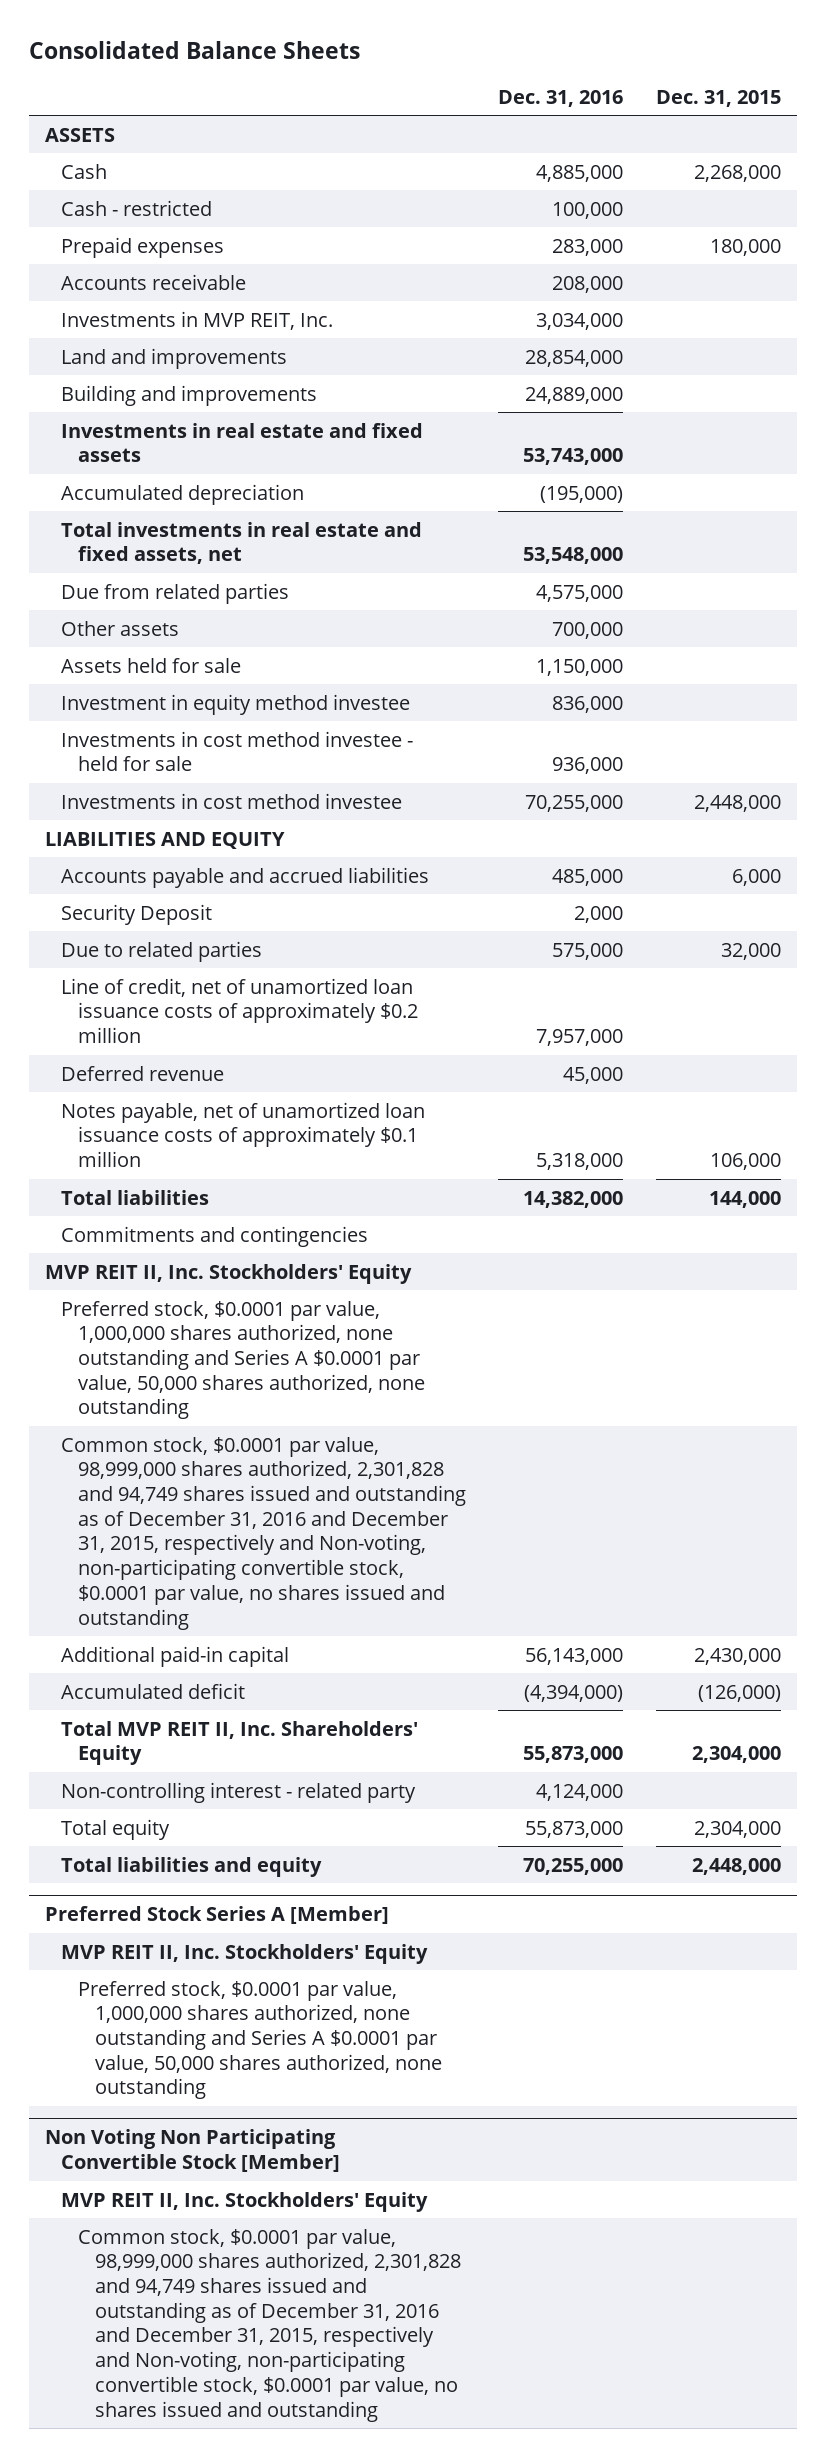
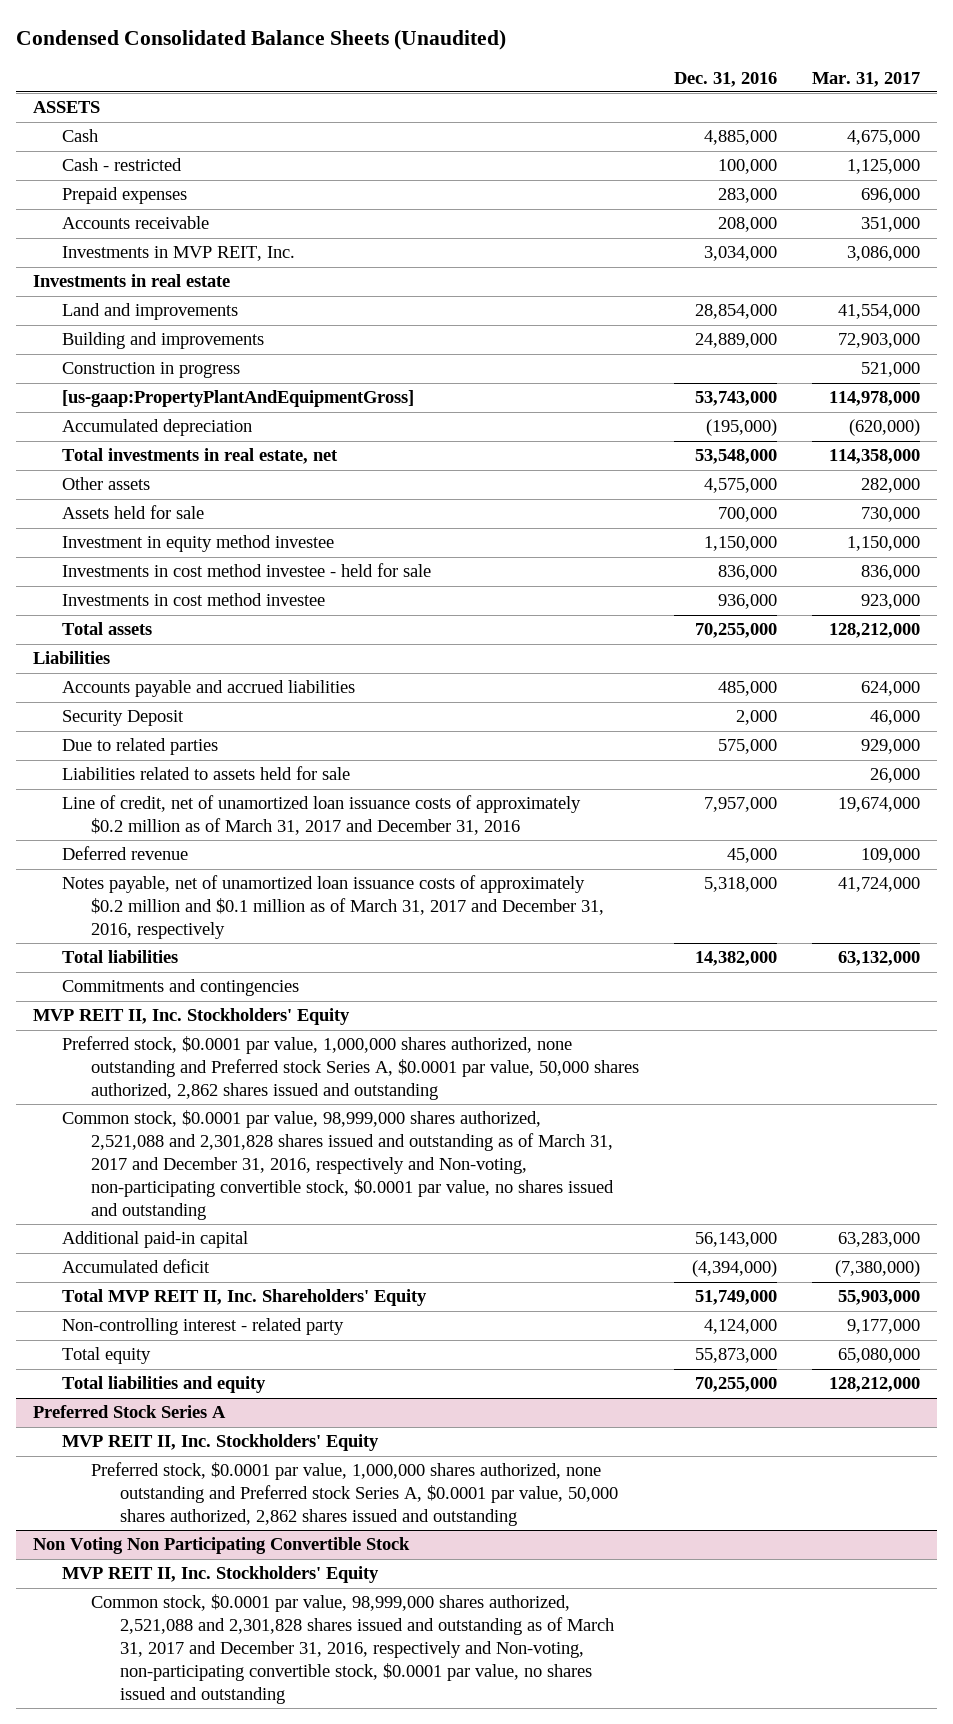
- Consolidated Balance Sheets
+ Condensed Consolidated Balance Sheets (Unaudited)
- | Dec. 31, 2016 | Dec. 31, 2015
+ | Dec. 31, 2016 | Mar. 31, 2017
+ Investments in real estate
- Investments in real estate and fixed assets | 53,743,000 |
+ Construction in progress | | 521,000
+ [us-gaap:PropertyPlantAndEquipmentGross] | 53,743,000 | 114,978,000
- Total investments in real estate and fixed assets, net | 53,548,000 |
- Due from related parties | 4,575,000 |
- Other assets | 700,000 |
- Assets held for sale | 1,150,000 |
- Investment in equity method investee | 836,000 |
- Investments in cost method investee - held for sale | 936,000 |
- Investments in cost method investee | 70,255,000 | 2,448,000
- LIABILITIES AND EQUITY
+ Total investments in real estate, net | 53,548,000 | 114,358,000
+ Other assets | 4,575,000 | 282,000
+ Assets held for sale | 700,000 | 730,000
+ Investment in equity method investee | 1,150,000 | 1,150,000
+ Investments in cost method investee - held for sale | 836,000 | 836,000
+ Investments in cost method investee | 936,000 | 923,000
+ Total assets | 70,255,000 | 128,212,000
+ Liabilities
- Line of credit, net of unamortized loan issuance costs of approximately $0.2 million | 7,957,000 |
+ Liabilities related to assets held for sale | | 26,000
+ Line of credit, net of unamortized loan issuance costs of approximately $0.2 million as of March 31, 2017 and December 31, 2016 | 7,957,000 | 19,674,000
- Notes payable, net of unamortized loan issuance costs of approximately $0.1 million | 5,318,000 | 106,000
+ Notes payable, net of unamortized loan issuance costs of approximately $0.2 million and $0.1 million as of March 31, 2017 and December 31, 2016, respectively | 5,318,000 | 41,724,000
- Preferred stock, $0.0001 par value, 1,000,000 shares authorized, none outstanding and Series A $0.0001 par value, 50,000 shares authorized, none outstanding
- Common stock, $0.0001 par value, 98,999,000 shares authorized, 2,301,828 and 94,749 shares issued and outstanding as of December 31, 2016 and December 31, 2015, respectively and Non-voting, non-participating convertible stock, $0.0001 par value, no shares issued and outstanding
+ Preferred stock, $0.0001 par value, 1,000,000 shares authorized, none outstanding and Preferred stock Series A, $0.0001 par value, 50,000 shares authorized, 2,862 shares issued and outstanding
+ Common stock, $0.0001 par value, 98,999,000 shares authorized, 2,521,088 and 2,301,828 shares issued and outstanding as of March 31, 2017 and December 31, 2016, respectively and Non-voting, non-participating convertible stock, $0.0001 par value, no shares issued and outstanding
- Total MVP REIT II, Inc. Shareholders' Equity | 55,873,000 | 2,304,000
+ Total MVP REIT II, Inc. Shareholders' Equity | 51,749,000 | 55,903,000
- Preferred Stock Series A [Member]
+ Preferred Stock Series A
- Preferred stock, $0.0001 par value, 1,000,000 shares authorized, none outstanding and Series A $0.0001 par value, 50,000 shares authorized, none outstanding
- Non Voting Non Participating Convertible Stock [Member]
+ Preferred stock, $0.0001 par value, 1,000,000 shares authorized, none outstanding and Preferred stock Series A, $0.0001 par value, 50,000 shares authorized, 2,862 shares issued and outstanding
+ Non Voting Non Participating Convertible Stock
- Common stock, $0.0001 par value, 98,999,000 shares authorized, 2,301,828 and 94,749 shares issued and outstanding as of December 31, 2016 and December 31, 2015, respectively and Non-voting, non-participating convertible stock, $0.0001 par value, no shares issued and outstanding
+ Common stock, $0.0001 par value, 98,999,000 shares authorized, 2,521,088 and 2,301,828 shares issued and outstanding as of March 31, 2017 and December 31, 2016, respectively and Non-voting, non-participating convertible stock, $0.0001 par value, no shares issued and outstanding

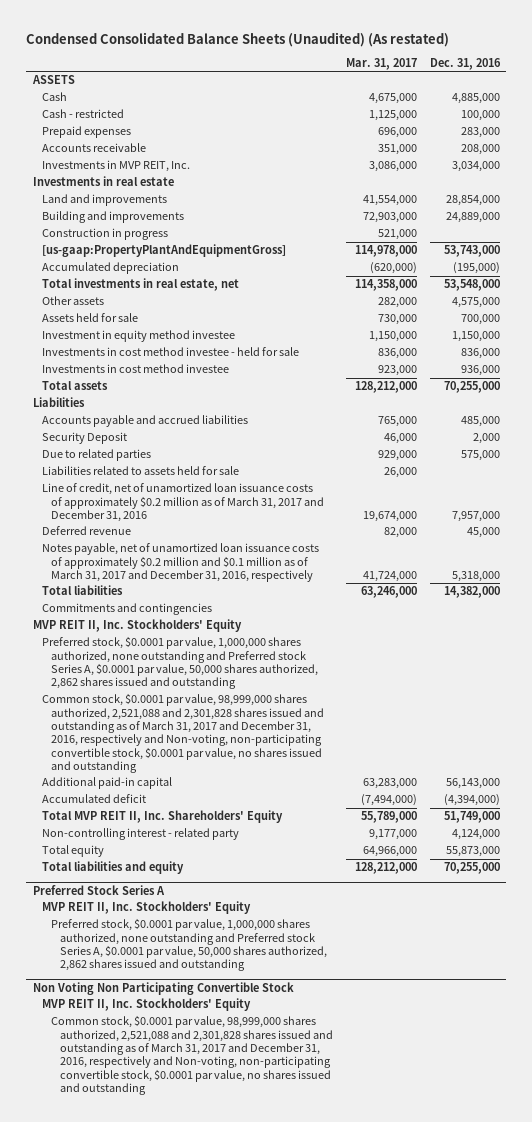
- Condensed Consolidated Balance Sheets (Unaudited)
+ Condensed Consolidated Balance Sheets (Unaudited) (As restated)
- | Dec. 31, 2016 | Mar. 31, 2017
+ | Mar. 31, 2017 | Dec. 31, 2016
- Accounts payable and accrued liabilities | 485,000 | 624,000
+ Accounts payable and accrued liabilities | 765,000 | 485,000
- Deferred revenue | 45,000 | 109,000
+ Deferred revenue | 82,000 | 45,000
- Total liabilities | 14,382,000 | 63,132,000
+ Total liabilities | 63,246,000 | 14,382,000
- Accumulated deficit | (4,394,000) | (7,380,000)
- Total MVP REIT II, Inc. Shareholders' Equity | 51,749,000 | 55,903,000
+ Accumulated deficit | (7,494,000) | (4,394,000)
+ Total MVP REIT II, Inc. Shareholders' Equity | 55,789,000 | 51,749,000
- Total equity | 55,873,000 | 65,080,000
+ Total equity | 64,966,000 | 55,873,000

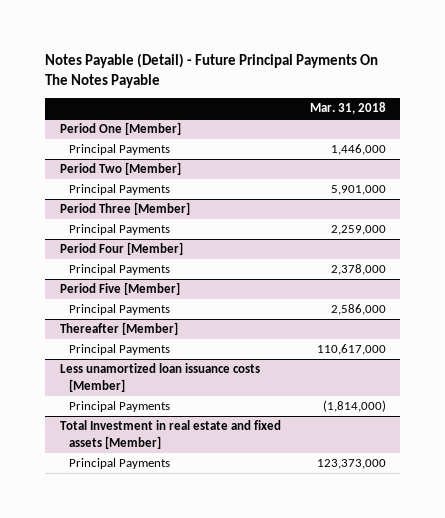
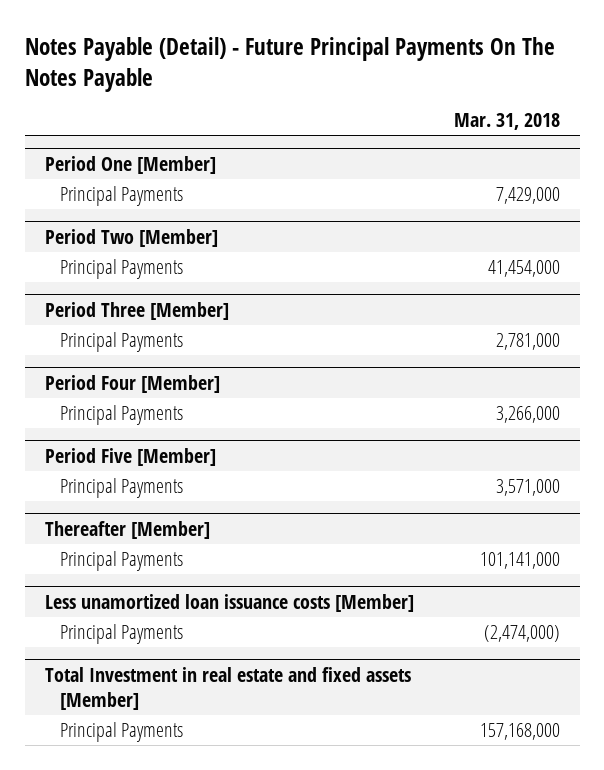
@ Period One [Member]
- Principal Payments | 1,446,000
+ Principal Payments | 7,429,000
@ Period Two [Member]
- Principal Payments | 5,901,000
+ Principal Payments | 41,454,000
@ Period Three [Member]
- Principal Payments | 2,259,000
+ Principal Payments | 2,781,000
@ Period Four [Member]
- Principal Payments | 2,378,000
+ Principal Payments | 3,266,000
@ Period Five [Member]
- Principal Payments | 2,586,000
+ Principal Payments | 3,571,000
@ Thereafter [Member]
- Principal Payments | 110,617,000
+ Principal Payments | 101,141,000
@ Less unamortized loan issuance costs [Member]
- Principal Payments | (1,814,000)
+ Principal Payments | (2,474,000)
@ Total Investment in real estate and fixed assets [Member]
- Principal Payments | 123,373,000
+ Principal Payments | 157,168,000

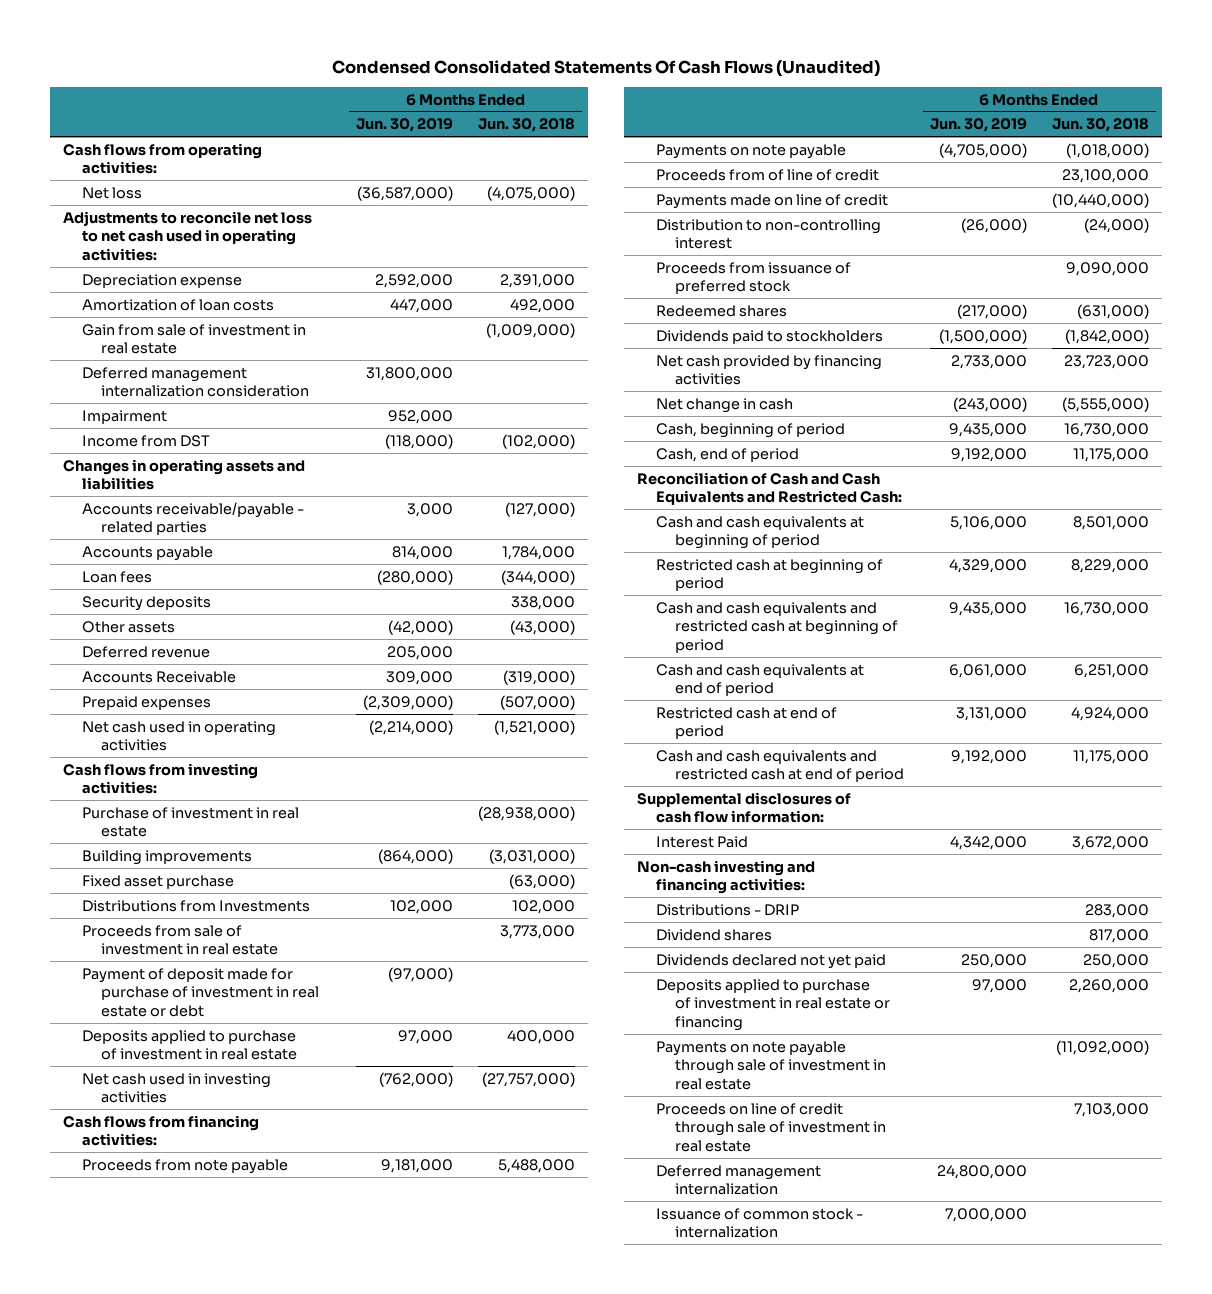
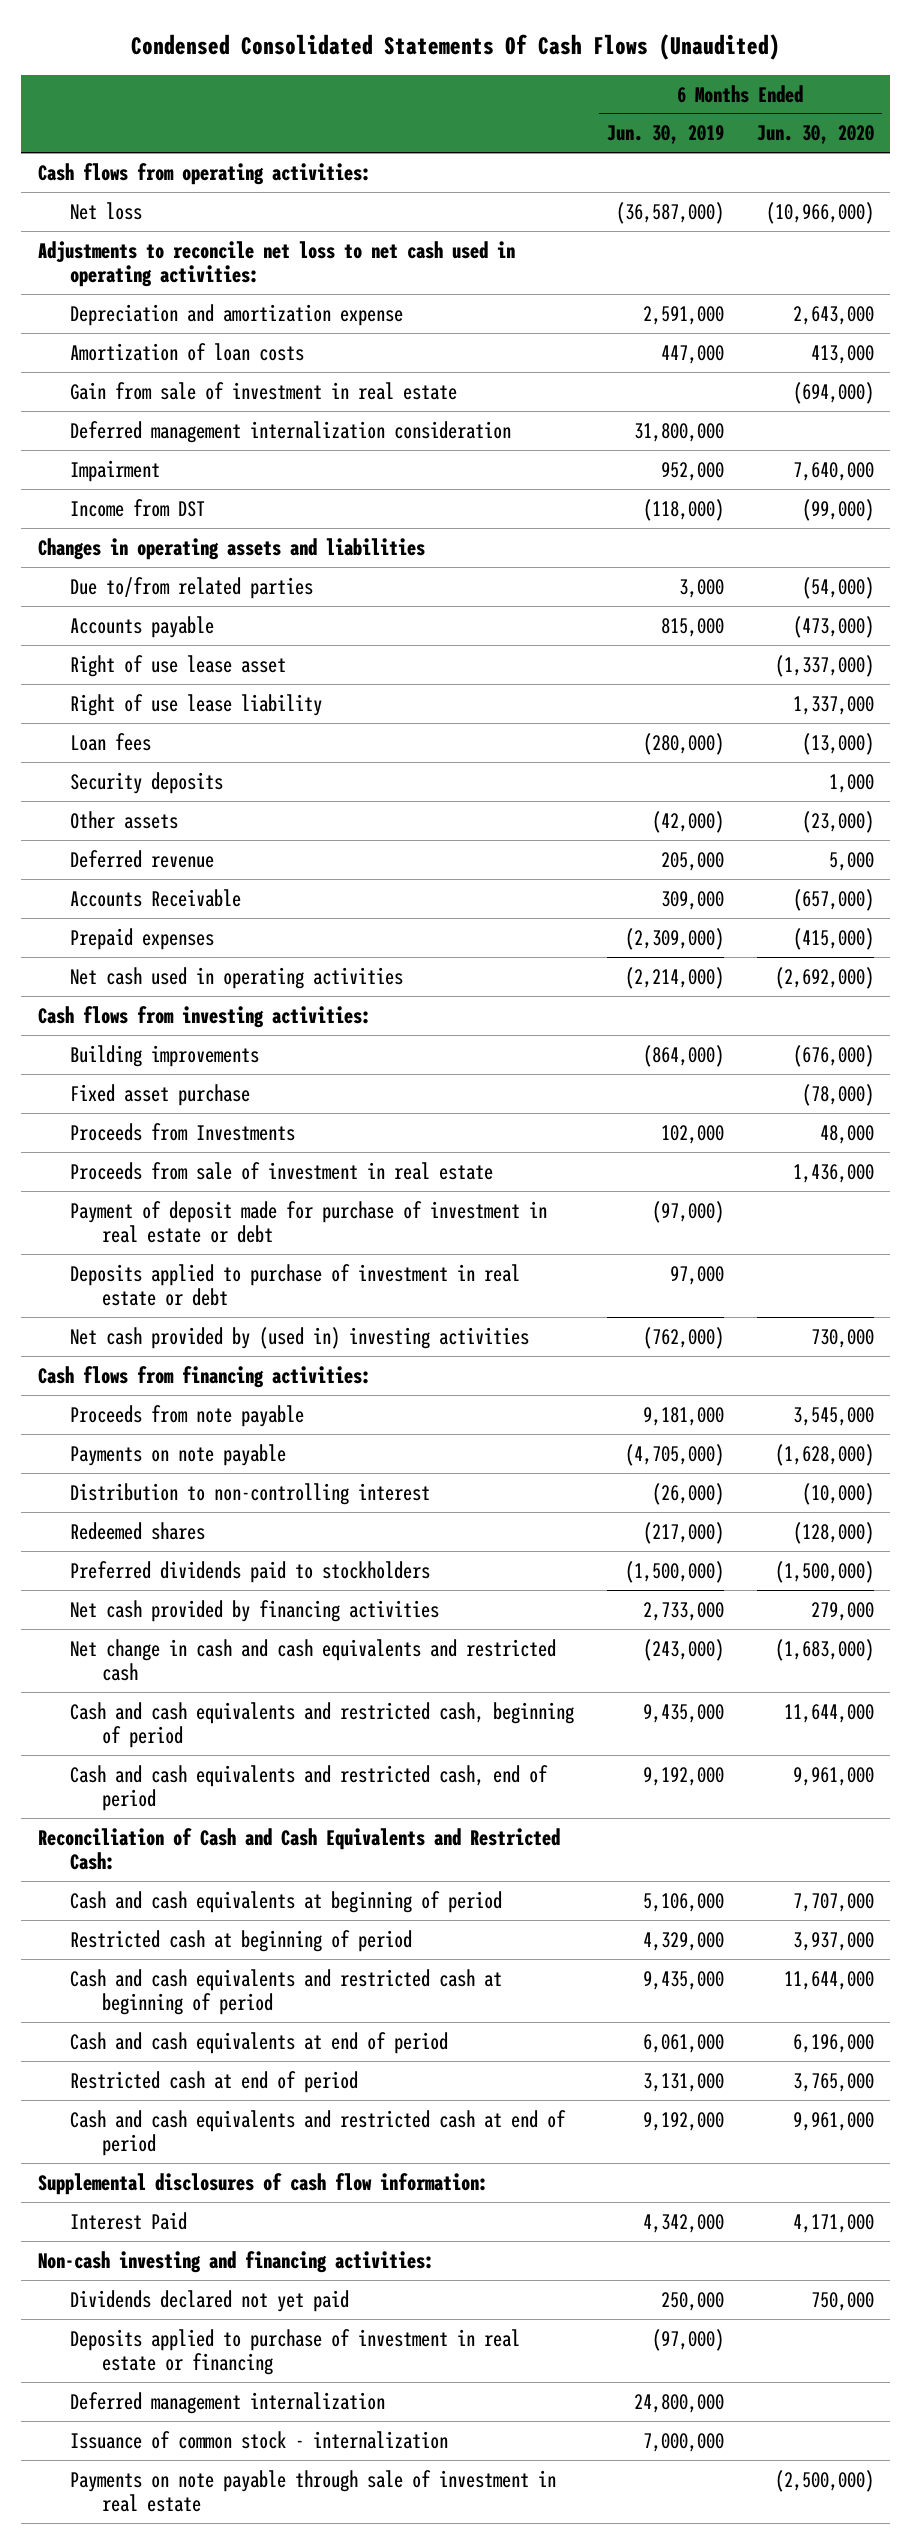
- | 6 Months Ended Jun. 30, 2019 | 6 Months Ended Jun. 30, 2018
+ | 6 Months Ended Jun. 30, 2019 | 6 Months Ended Jun. 30, 2020
- Depreciation expense | 2,592,000 | 2,391,000
+ Depreciation and amortization expense | 2,591,000 | 2,643,000
- Accounts receivable/payable - related parties | 3,000 | (127,000)
- Accounts payable | 814,000 | 1,784,000
+ Due to/from related parties | 3,000 | (54,000)
+ Accounts payable | 815,000 | (473,000)
+ Right of use lease asset | | (1,337,000)
+ Right of use lease liability | | 1,337,000
- Purchase of investment in real estate | | (28,938,000)
- Distributions from Investments | 102,000 | 102,000
+ Proceeds from Investments | 102,000 | 48,000
- Deposits applied to purchase of investment in real estate | 97,000 | 400,000
- Net cash used in investing activities | (762,000) | (27,757,000)
+ Deposits applied to purchase of investment in real estate or debt | 97,000 |
+ Net cash provided by (used in) investing activities | (762,000) | 730,000
- Proceeds from of line of credit | | 23,100,000
- Payments made on line of credit | | (10,440,000)
- Proceeds from issuance of preferred stock | | 9,090,000
- Dividends paid to stockholders | (1,500,000) | (1,842,000)
+ Preferred dividends paid to stockholders | (1,500,000) | (1,500,000)
- Net change in cash | (243,000) | (5,555,000)
- Cash, beginning of period | 9,435,000 | 16,730,000
- Cash, end of period | 9,192,000 | 11,175,000
+ Net change in cash and cash equivalents and restricted cash | (243,000) | (1,683,000)
+ Cash and cash equivalents and restricted cash, beginning of period | 9,435,000 | 11,644,000
+ Cash and cash equivalents and restricted cash, end of period | 9,192,000 | 9,961,000
- Distributions - DRIP | | 283,000
- Dividend shares | | 817,000
- Deposits applied to purchase of investment in real estate or financing | 97,000 | 2,260,000
- Proceeds on line of credit through sale of investment in real estate | | 7,103,000
+ Deposits applied to purchase of investment in real estate or financing | (97,000) |
moved down: Payments on note payable through sale of investment in real estate | | (2,500,000)

